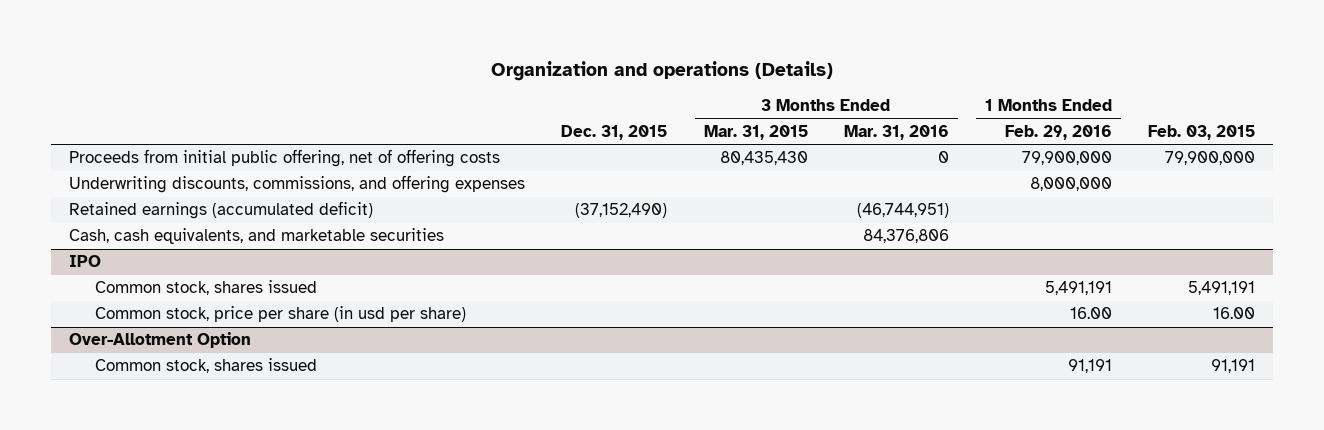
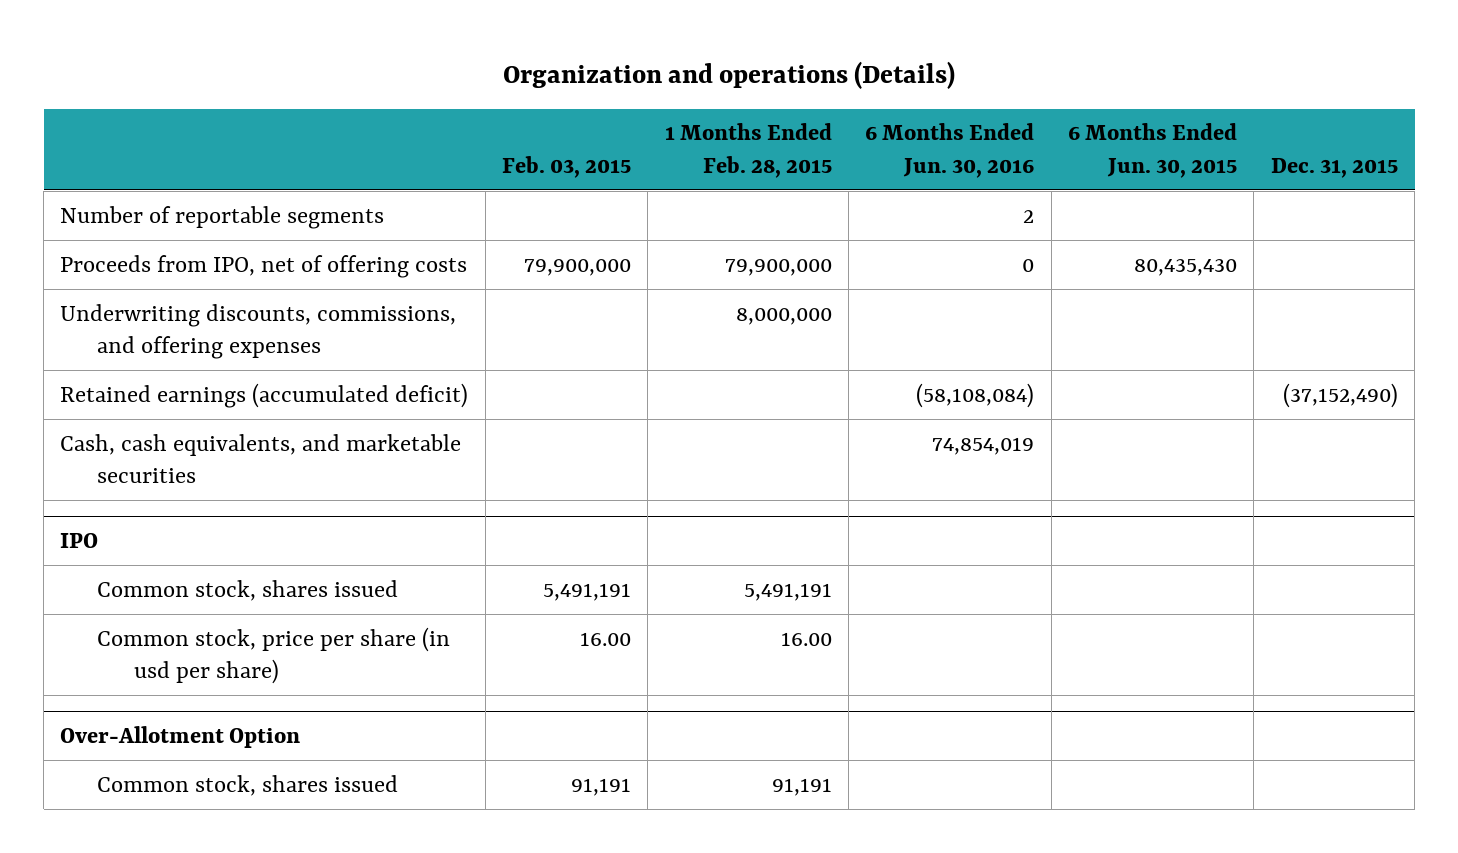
- | Dec. 31, 2015 | 3 Months Ended Mar. 31, 2015 | 3 Months Ended Mar. 31, 2016 | 1 Months Ended Feb. 29, 2016 | Feb. 03, 2015
+ | Feb. 03, 2015 | 1 Months Ended Feb. 28, 2015 | 6 Months Ended Jun. 30, 2016 | 6 Months Ended Jun. 30, 2015 | Dec. 31, 2015
- Proceeds from initial public offering, net of offering costs | | 80,435,430 | 0 | 79,900,000 | 79,900,000
+ Number of reportable segments | | | 2 | |
+ Proceeds from IPO, net of offering costs | 79,900,000 | 79,900,000 | 0 | 80,435,430 |

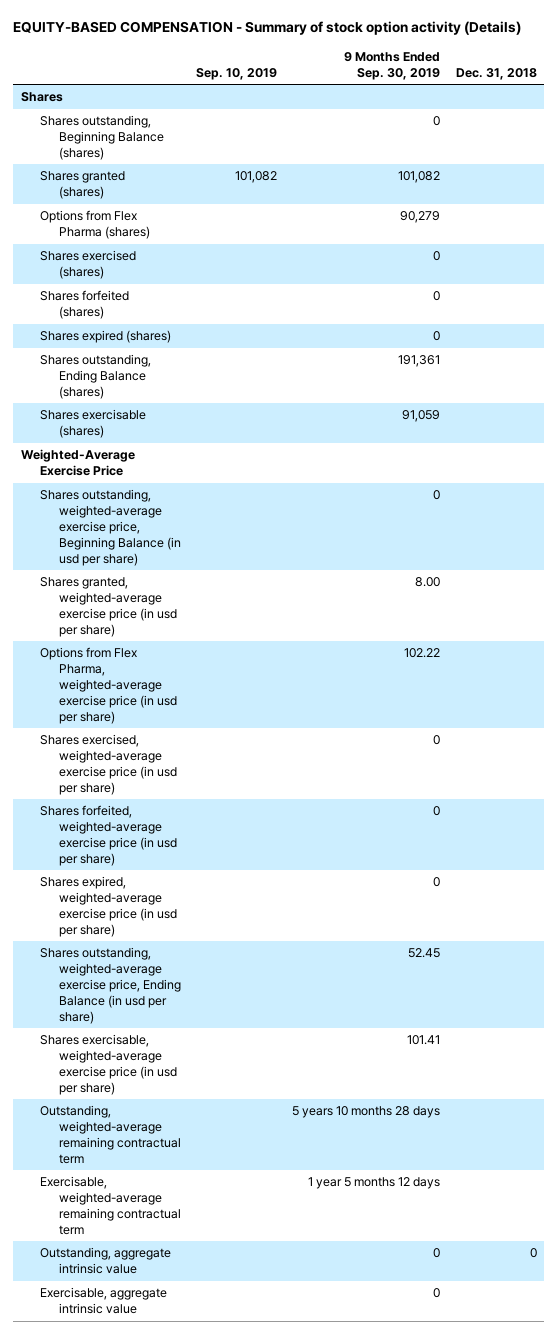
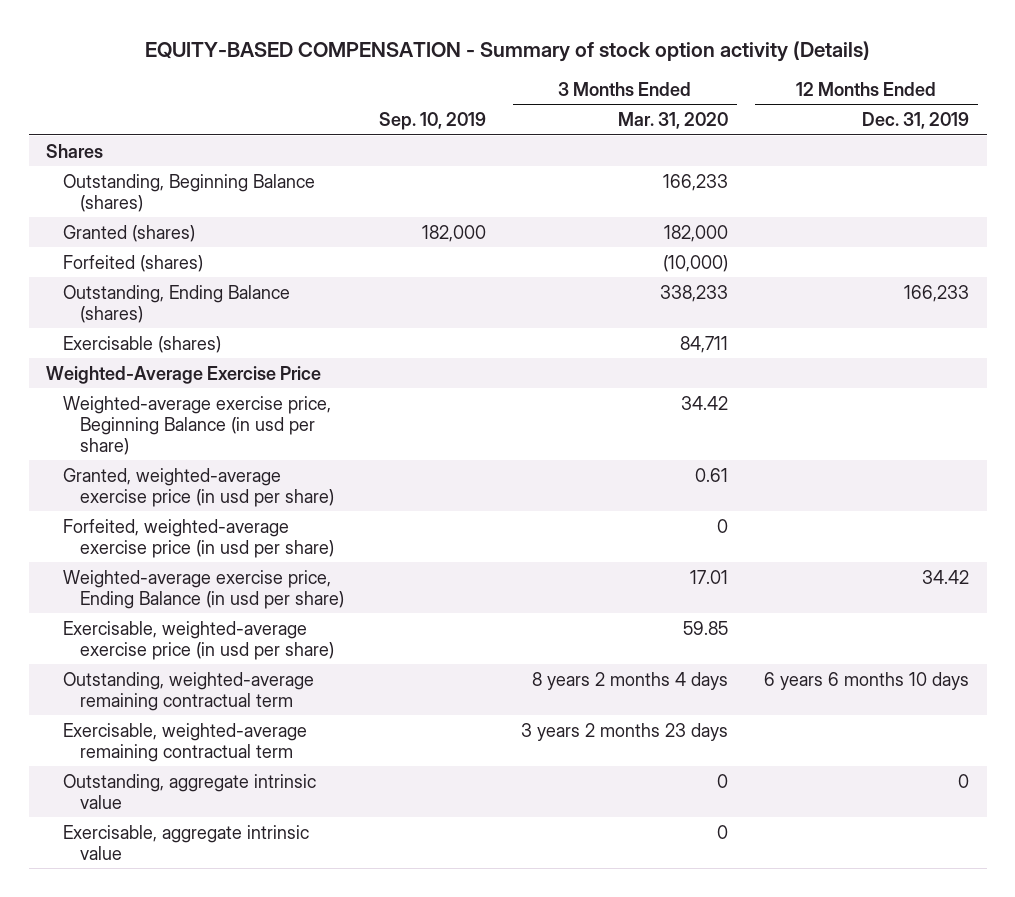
- | Sep. 10, 2019 | 9 Months Ended Sep. 30, 2019 | Dec. 31, 2018
+ | Sep. 10, 2019 | 3 Months Ended Mar. 31, 2020 | 12 Months Ended Dec. 31, 2019
- Shares outstanding, Beginning Balance (shares) | | 0 |
- Shares granted (shares) | 101,082 | 101,082 |
- Options from Flex Pharma (shares) | | 90,279 |
- Shares exercised (shares) | | 0 |
- Shares forfeited (shares) | | 0 |
- Shares expired (shares) | | 0 |
- Shares outstanding, Ending Balance (shares) | | 191,361 |
- Shares exercisable (shares) | | 91,059 |
+ Outstanding, Beginning Balance (shares) | | 166,233 |
+ Granted (shares) | 182,000 | 182,000 |
+ Forfeited (shares) | | (10,000) |
+ Outstanding, Ending Balance (shares) | | 338,233 | 166,233
+ Exercisable (shares) | | 84,711 |
- Shares outstanding, weighted-average exercise price, Beginning Balance (in usd per share) | | 0 |
- Shares granted, weighted-average exercise price (in usd per share) | | 8.00 |
- Options from Flex Pharma, weighted-average exercise price (in usd per share) | | 102.22 |
- Shares exercised, weighted-average exercise price (in usd per share) | | 0 |
- Shares forfeited, weighted-average exercise price (in usd per share) | | 0 |
- Shares expired, weighted-average exercise price (in usd per share) | | 0 |
- Shares outstanding, weighted-average exercise price, Ending Balance (in usd per share) | | 52.45 |
- Shares exercisable, weighted-average exercise price (in usd per share) | | 101.41 |
+ Weighted-average exercise price, Beginning Balance (in usd per share) | | 34.42 |
+ Granted, weighted-average exercise price (in usd per share) | | 0.61 |
+ Forfeited, weighted-average exercise price (in usd per share) | | 0 |
+ Weighted-average exercise price, Ending Balance (in usd per share) | | 17.01 | 34.42
+ Exercisable, weighted-average exercise price (in usd per share) | | 59.85 |

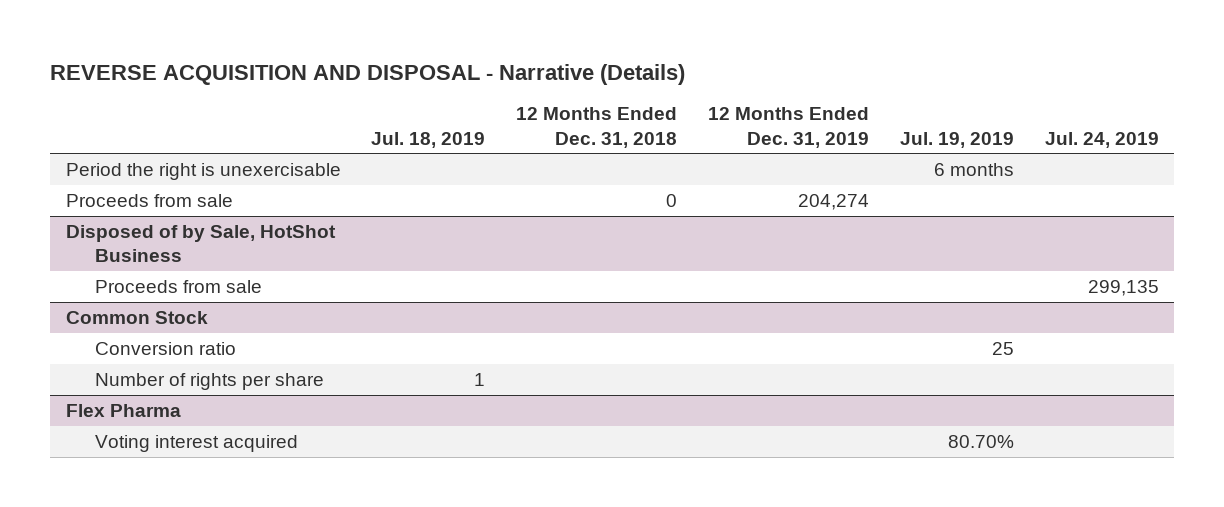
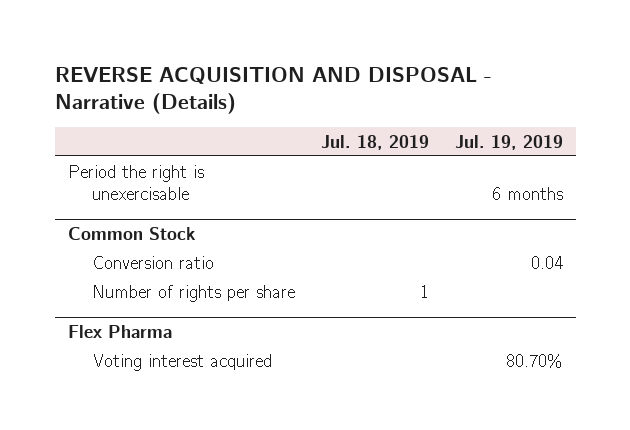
- | Jul. 18, 2019 | 12 Months Ended Dec. 31, 2018 | 12 Months Ended Dec. 31, 2019 | Jul. 19, 2019 | Jul. 24, 2019
+ | Jul. 18, 2019 | Jul. 19, 2019
- Proceeds from sale | | 0 | 204,274 | |
- Disposed of by Sale, HotShot Business
- Proceeds from sale | | | | | 299,135
@ Common Stock
- Conversion ratio | | | | 25 |
+ Conversion ratio | | 0.04

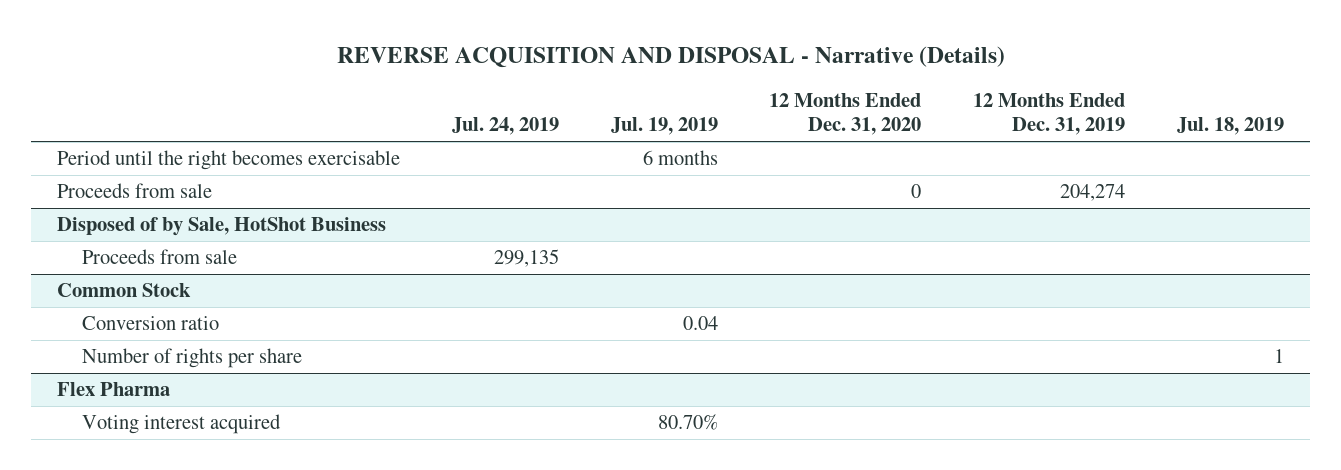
- | Jul. 18, 2019 | Jul. 19, 2019
+ | Jul. 24, 2019 | Jul. 19, 2019 | 12 Months Ended Dec. 31, 2020 | 12 Months Ended Dec. 31, 2019 | Jul. 18, 2019
- Period the right is unexercisable | | 6 months
+ Period until the right becomes exercisable | | 6 months | | |
+ Proceeds from sale | | | 0 | 204,274 |
+ Disposed of by Sale, HotShot Business
+ Proceeds from sale | 299,135 | | | |

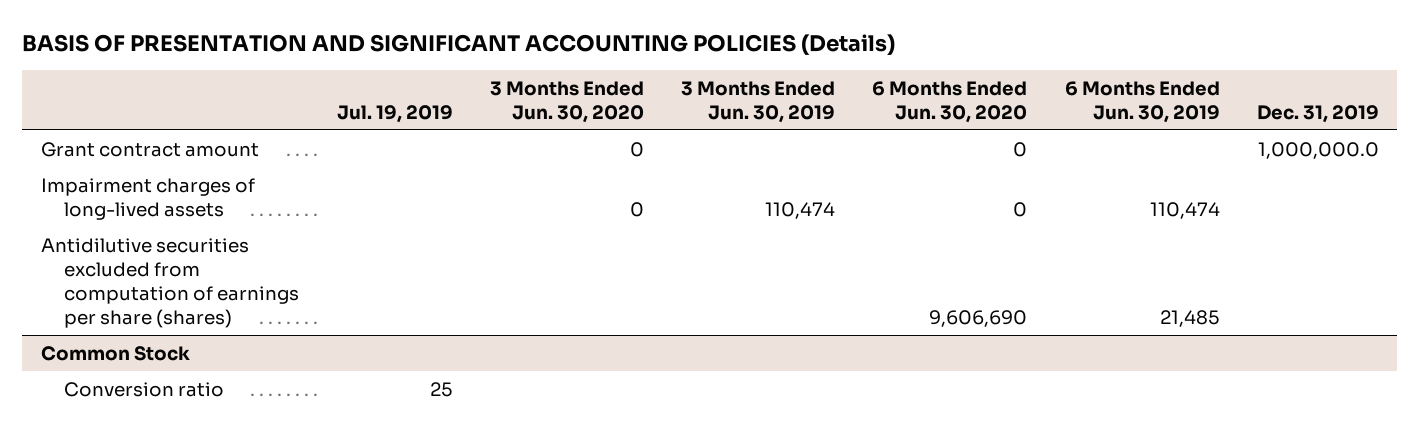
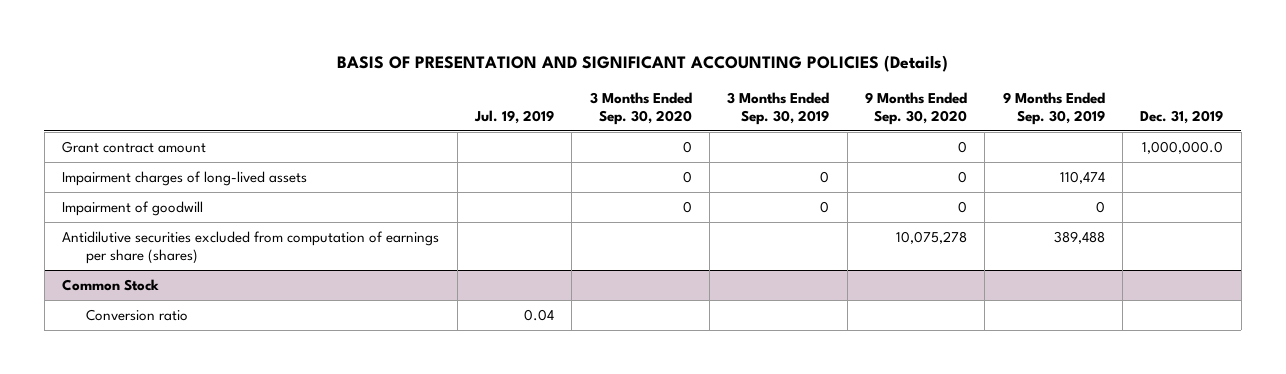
- | Jul. 19, 2019 | 3 Months Ended Jun. 30, 2020 | 3 Months Ended Jun. 30, 2019 | 6 Months Ended Jun. 30, 2020 | 6 Months Ended Jun. 30, 2019 | Dec. 31, 2019
+ | Jul. 19, 2019 | 3 Months Ended Sep. 30, 2020 | 3 Months Ended Sep. 30, 2019 | 9 Months Ended Sep. 30, 2020 | 9 Months Ended Sep. 30, 2019 | Dec. 31, 2019
+ Impairment of goodwill | | 0 | 0 | 0 | 0 |
@ Common Stock
- Conversion ratio | 25 | | | | |
+ Conversion ratio | 0.04 | | | | |

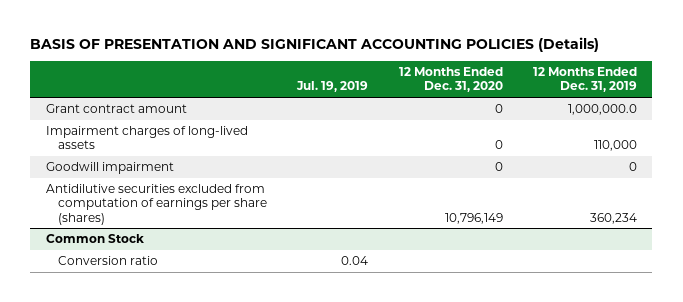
- | Jul. 19, 2019 | 3 Months Ended Sep. 30, 2020 | 3 Months Ended Sep. 30, 2019 | 9 Months Ended Sep. 30, 2020 | 9 Months Ended Sep. 30, 2019 | Dec. 31, 2019
+ | Jul. 19, 2019 | 12 Months Ended Dec. 31, 2020 | 12 Months Ended Dec. 31, 2019
- Impairment of goodwill | | 0 | 0 | 0 | 0 |
+ Goodwill impairment | | 0 | 0

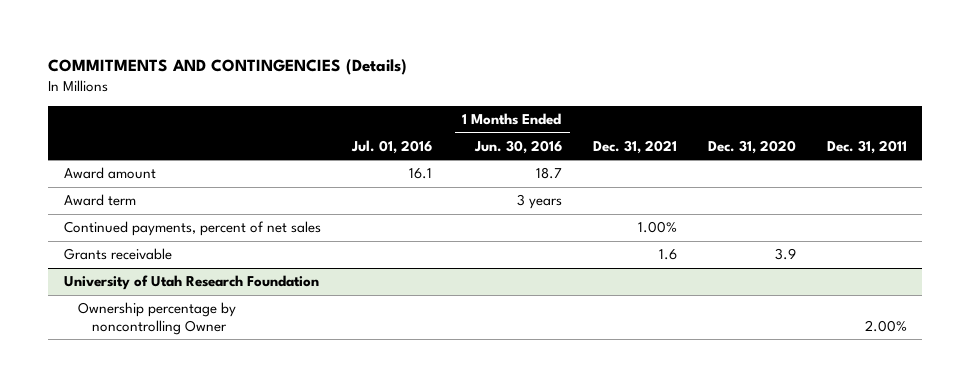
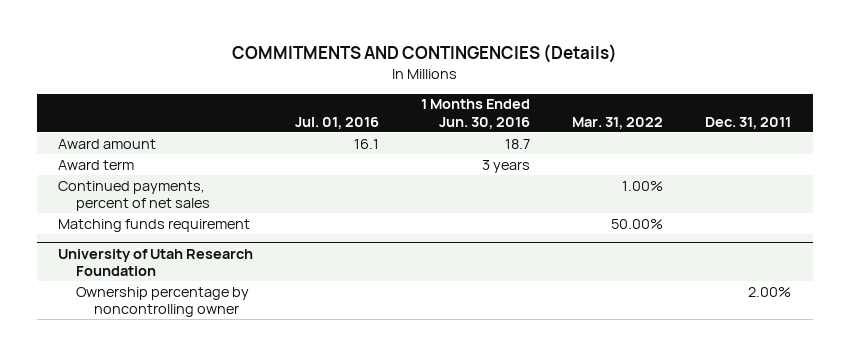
- | Jul. 01, 2016 | 1 Months Ended Jun. 30, 2016 | Dec. 31, 2021 | Dec. 31, 2020 | Dec. 31, 2011
+ | Jul. 01, 2016 | 1 Months Ended Jun. 30, 2016 | Mar. 31, 2022 | Dec. 31, 2011
- Grants receivable | | | 1.6 | 3.9 |
+ Matching funds requirement | | | 50.00% |
@ University of Utah Research Foundation
- Ownership percentage by noncontrolling Owner | | | | | 2.00%
+ Ownership percentage by noncontrolling owner | | | | 2.00%

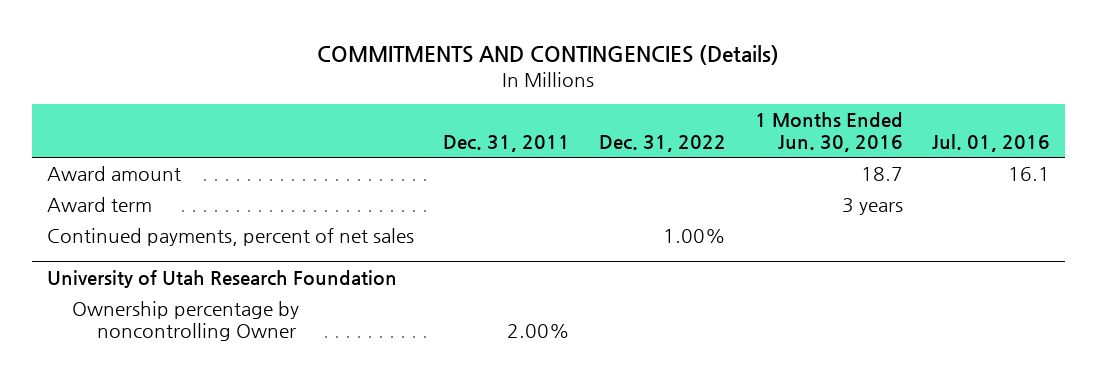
- | Jul. 01, 2016 | 1 Months Ended Jun. 30, 2016 | Mar. 31, 2022 | Dec. 31, 2011
+ | Dec. 31, 2011 | Dec. 31, 2022 | 1 Months Ended Jun. 30, 2016 | Jul. 01, 2016
- Matching funds requirement | | | 50.00% |
@ University of Utah Research Foundation
- Ownership percentage by noncontrolling owner | | | | 2.00%
+ Ownership percentage by noncontrolling Owner | 2.00% | | |

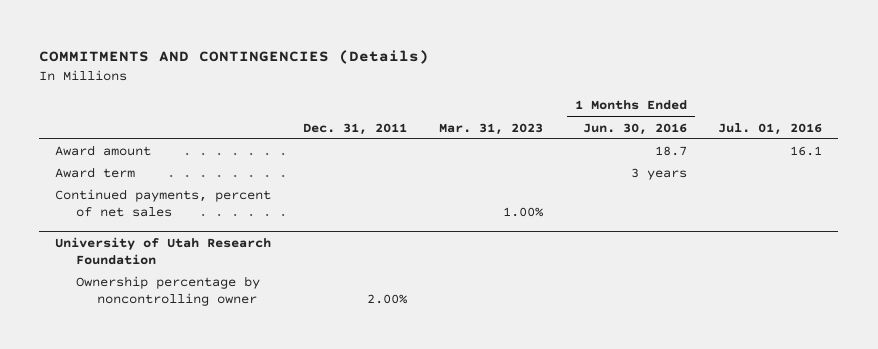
- | Dec. 31, 2011 | Dec. 31, 2022 | 1 Months Ended Jun. 30, 2016 | Jul. 01, 2016
+ | Dec. 31, 2011 | Mar. 31, 2023 | 1 Months Ended Jun. 30, 2016 | Jul. 01, 2016
@ University of Utah Research Foundation
- Ownership percentage by noncontrolling Owner | 2.00% | | |
+ Ownership percentage by noncontrolling owner | 2.00% | | |

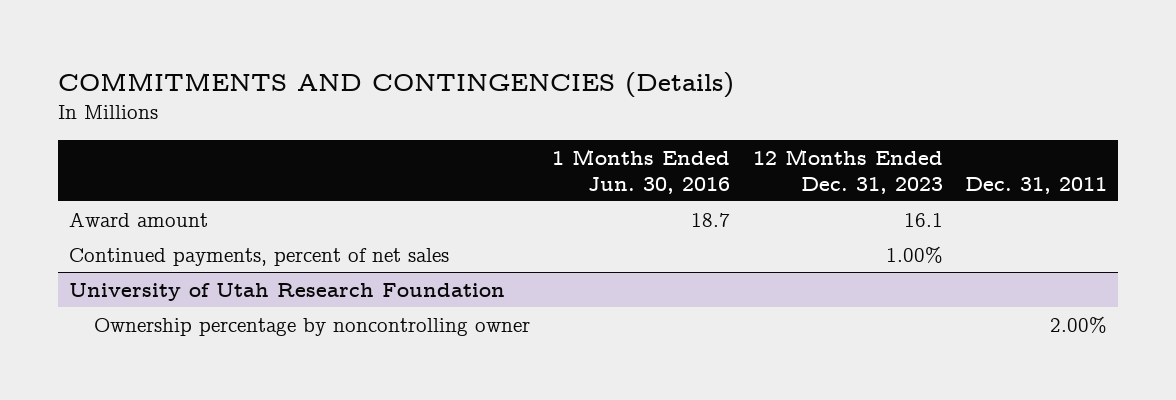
- | Dec. 31, 2011 | Mar. 31, 2023 | 1 Months Ended Jun. 30, 2016 | Jul. 01, 2016
+ | 1 Months Ended Jun. 30, 2016 | 12 Months Ended Dec. 31, 2023 | Dec. 31, 2011
- Award term | | | 3 years |

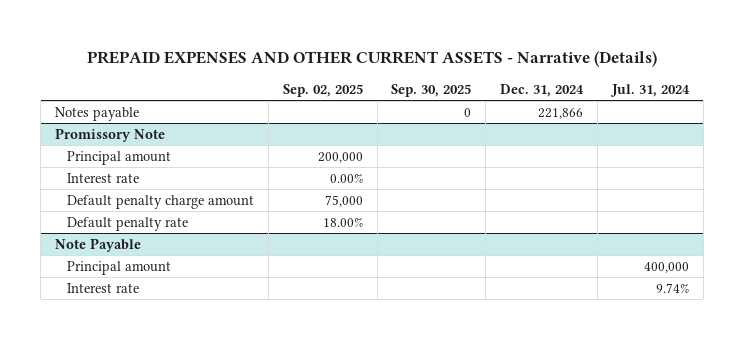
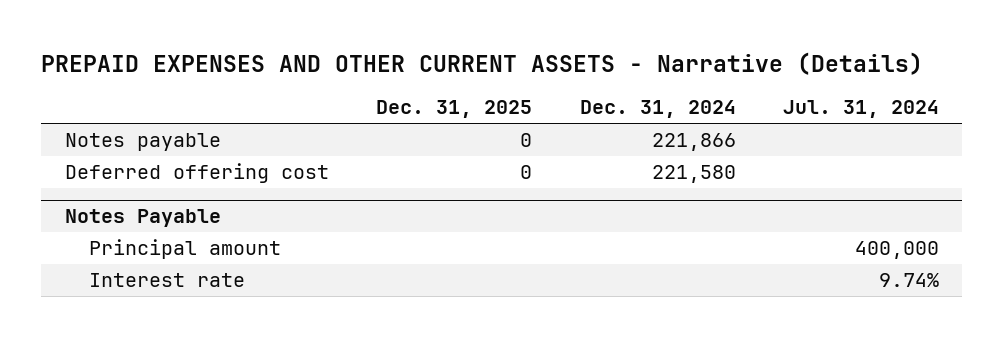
- | Sep. 02, 2025 | Sep. 30, 2025 | Dec. 31, 2024 | Jul. 31, 2024
+ | Dec. 31, 2025 | Dec. 31, 2024 | Jul. 31, 2024
- Promissory Note
- Principal amount | 200,000 | | |
- Interest rate | 0.00% | | |
- Default penalty charge amount | 75,000 | | |
- Default penalty rate | 18.00% | | |
- Note Payable
+ Deferred offering cost | 0 | 221,580 |
+ Notes Payable

